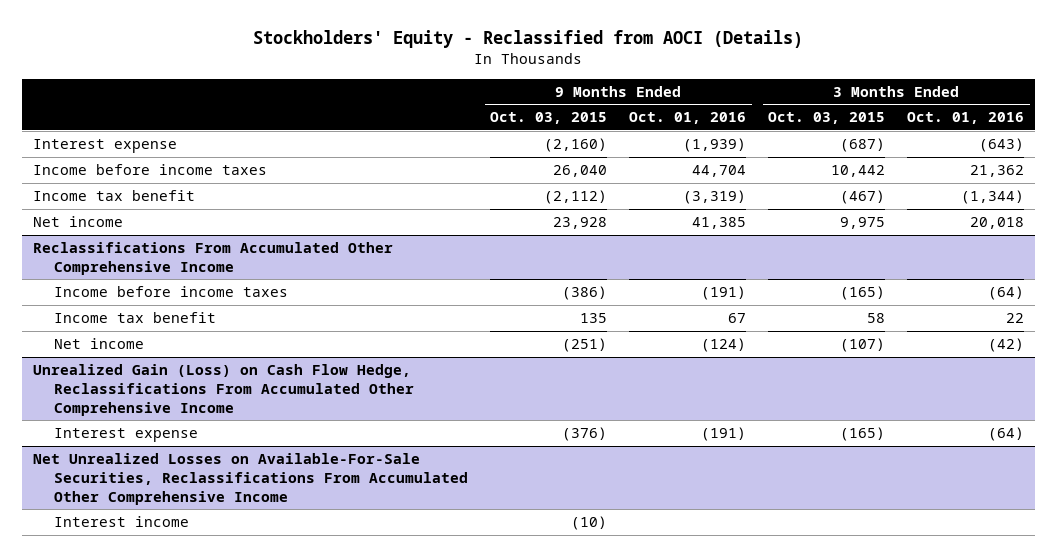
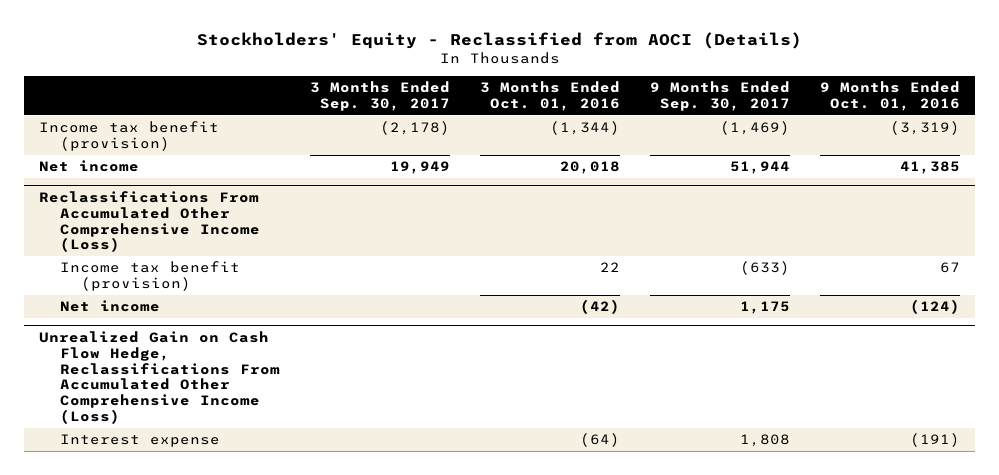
- | 9 Months Ended Oct. 03, 2015 | 9 Months Ended Oct. 01, 2016 | 3 Months Ended Oct. 03, 2015 | 3 Months Ended Oct. 01, 2016
+ | 3 Months Ended Sep. 30, 2017 | 3 Months Ended Oct. 01, 2016 | 9 Months Ended Sep. 30, 2017 | 9 Months Ended Oct. 01, 2016
- Interest expense | (2,160) | (1,939) | (687) | (643)
- Income before income taxes | 26,040 | 44,704 | 10,442 | 21,362
- Income tax benefit | (2,112) | (3,319) | (467) | (1,344)
+ Income tax benefit (provision) | (2,178) | (1,344) | (1,469) | (3,319)
- Reclassifications From Accumulated Other Comprehensive Income
- Income before income taxes | (386) | (191) | (165) | (64)
- Income tax benefit | 135 | 67 | 58 | 22
+ Reclassifications From Accumulated Other Comprehensive Income (Loss)
+ Income tax benefit (provision) | | 22 | (633) | 67
- Unrealized Gain (Loss) on Cash Flow Hedge, Reclassifications From Accumulated Other Comprehensive Income
+ Unrealized Gain on Cash Flow Hedge, Reclassifications From Accumulated Other Comprehensive Income (Loss)
- Net Unrealized Losses on Available-For-Sale Securities, Reclassifications From Accumulated Other Comprehensive Income
- Interest income | (10) | | |

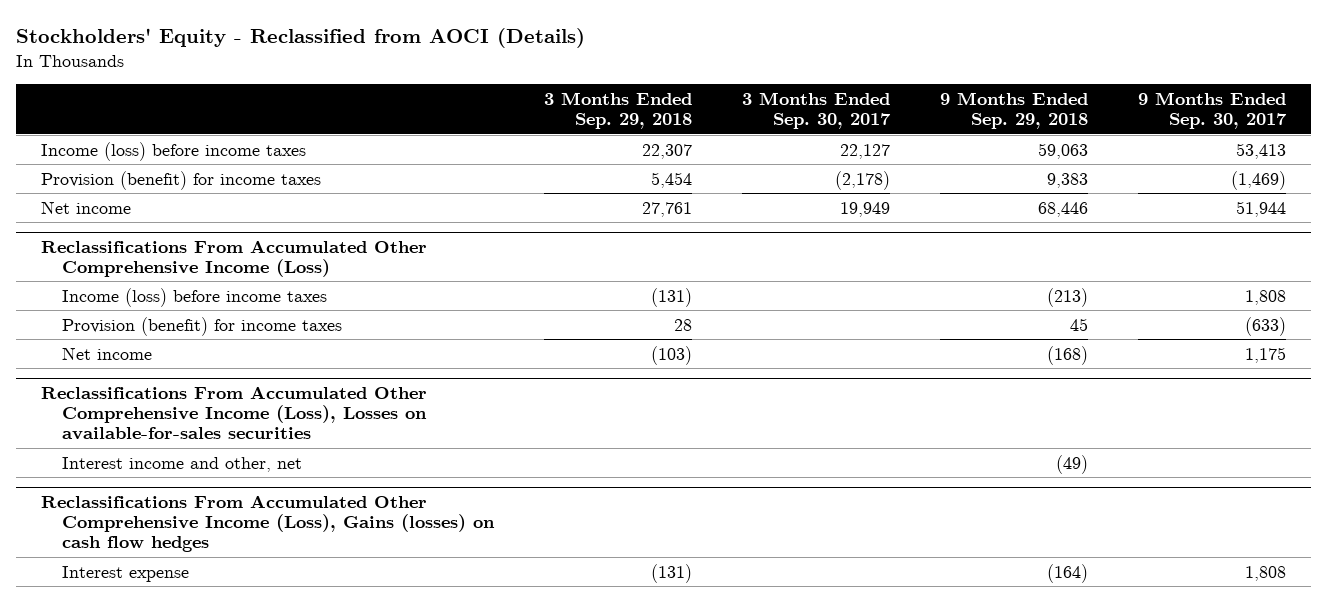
- | 3 Months Ended Sep. 30, 2017 | 3 Months Ended Oct. 01, 2016 | 9 Months Ended Sep. 30, 2017 | 9 Months Ended Oct. 01, 2016
+ | 3 Months Ended Sep. 29, 2018 | 3 Months Ended Sep. 30, 2017 | 9 Months Ended Sep. 29, 2018 | 9 Months Ended Sep. 30, 2017
- Income tax benefit (provision) | (2,178) | (1,344) | (1,469) | (3,319)
+ Income (loss) before income taxes | 22,307 | 22,127 | 59,063 | 53,413
+ Provision (benefit) for income taxes | 5,454 | (2,178) | 9,383 | (1,469)
@ Reclassifications From Accumulated Other Comprehensive Income (Loss)
- Income tax benefit (provision) | | 22 | (633) | 67
+ Income (loss) before income taxes | (131) | | (213) | 1,808
+ Provision (benefit) for income taxes | 28 | | 45 | (633)
- Unrealized Gain on Cash Flow Hedge, Reclassifications From Accumulated Other Comprehensive Income (Loss)
+ Reclassifications From Accumulated Other Comprehensive Income (Loss), Losses on available-for-sales securities
+ Interest income and other, net | | | (49) |
+ Reclassifications From Accumulated Other Comprehensive Income (Loss), Gains (losses) on cash flow hedges

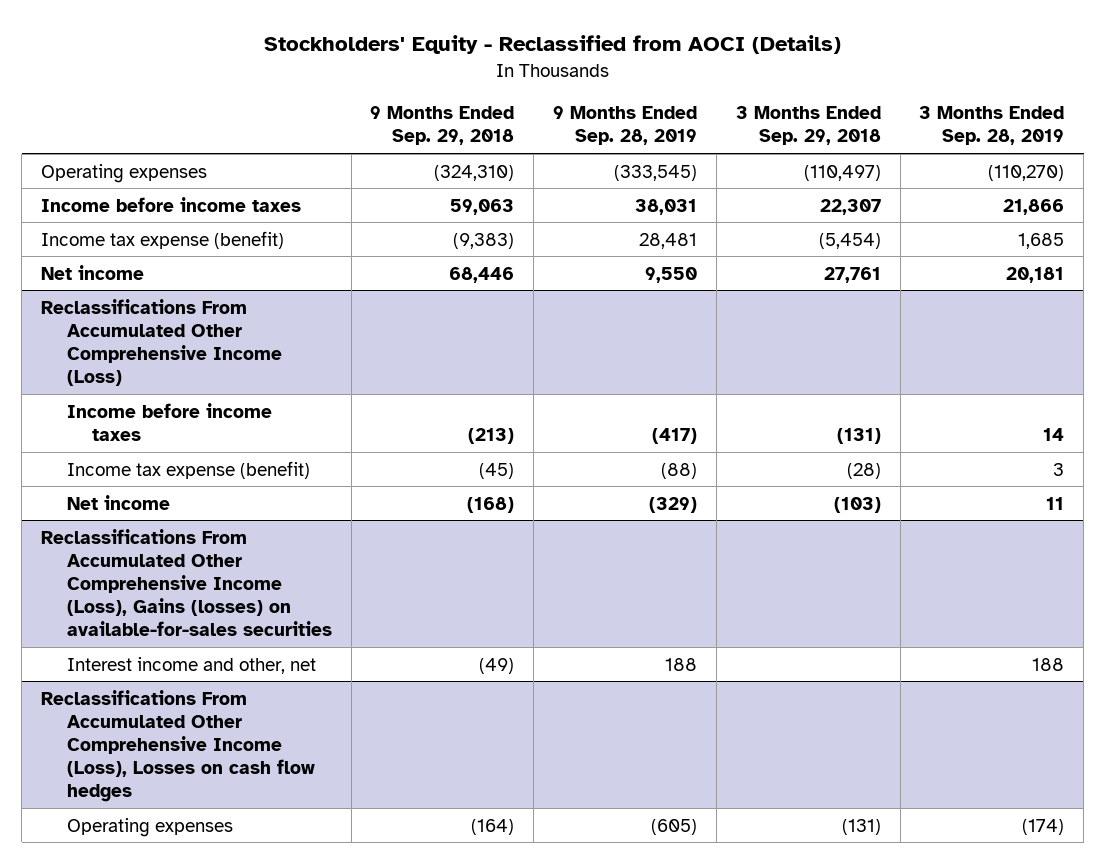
- | 3 Months Ended Sep. 29, 2018 | 3 Months Ended Sep. 30, 2017 | 9 Months Ended Sep. 29, 2018 | 9 Months Ended Sep. 30, 2017
+ | 9 Months Ended Sep. 29, 2018 | 9 Months Ended Sep. 28, 2019 | 3 Months Ended Sep. 29, 2018 | 3 Months Ended Sep. 28, 2019
- Income (loss) before income taxes | 22,307 | 22,127 | 59,063 | 53,413
- Provision (benefit) for income taxes | 5,454 | (2,178) | 9,383 | (1,469)
+ Operating expenses | (324,310) | (333,545) | (110,497) | (110,270)
+ Income before income taxes | 59,063 | 38,031 | 22,307 | 21,866
+ Income tax expense (benefit) | (9,383) | 28,481 | (5,454) | 1,685
@ Reclassifications From Accumulated Other Comprehensive Income (Loss)
- Income (loss) before income taxes | (131) | | (213) | 1,808
- Provision (benefit) for income taxes | 28 | | 45 | (633)
+ Income before income taxes | (213) | (417) | (131) | 14
+ Income tax expense (benefit) | (45) | (88) | (28) | 3
- Reclassifications From Accumulated Other Comprehensive Income (Loss), Losses on available-for-sales securities
+ Reclassifications From Accumulated Other Comprehensive Income (Loss), Gains (losses) on available-for-sales securities
- Reclassifications From Accumulated Other Comprehensive Income (Loss), Gains (losses) on cash flow hedges
- Interest expense | (131) | | (164) | 1,808
+ Reclassifications From Accumulated Other Comprehensive Income (Loss), Losses on cash flow hedges
+ Operating expenses | (164) | (605) | (131) | (174)

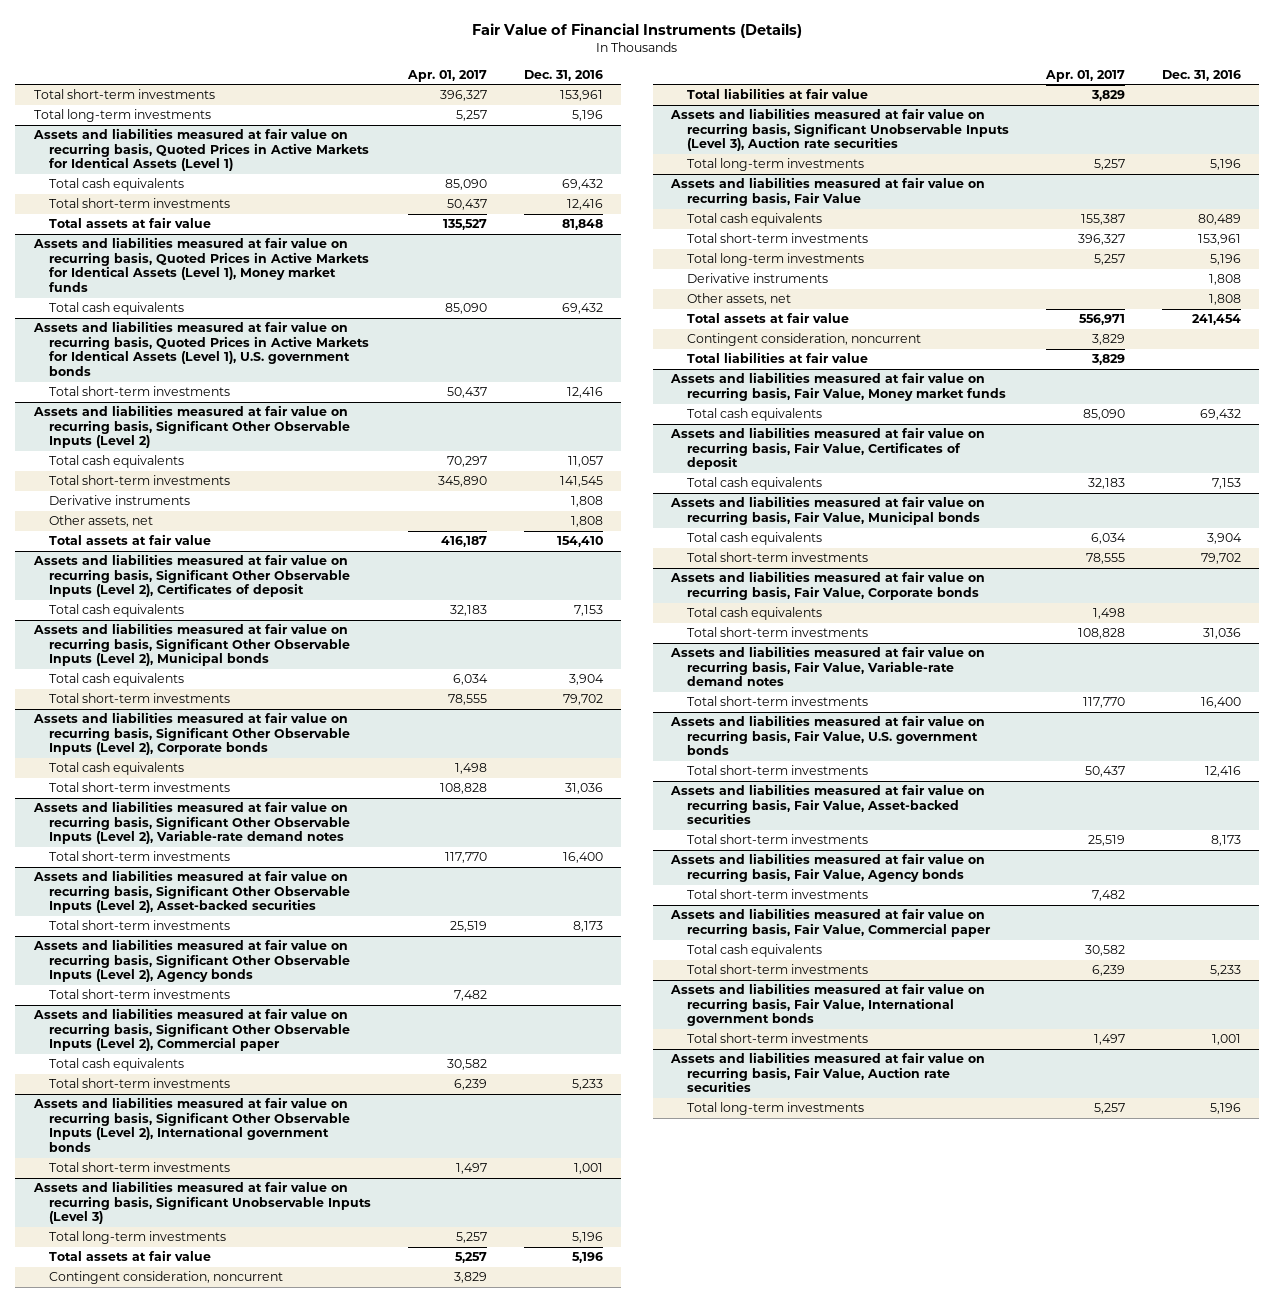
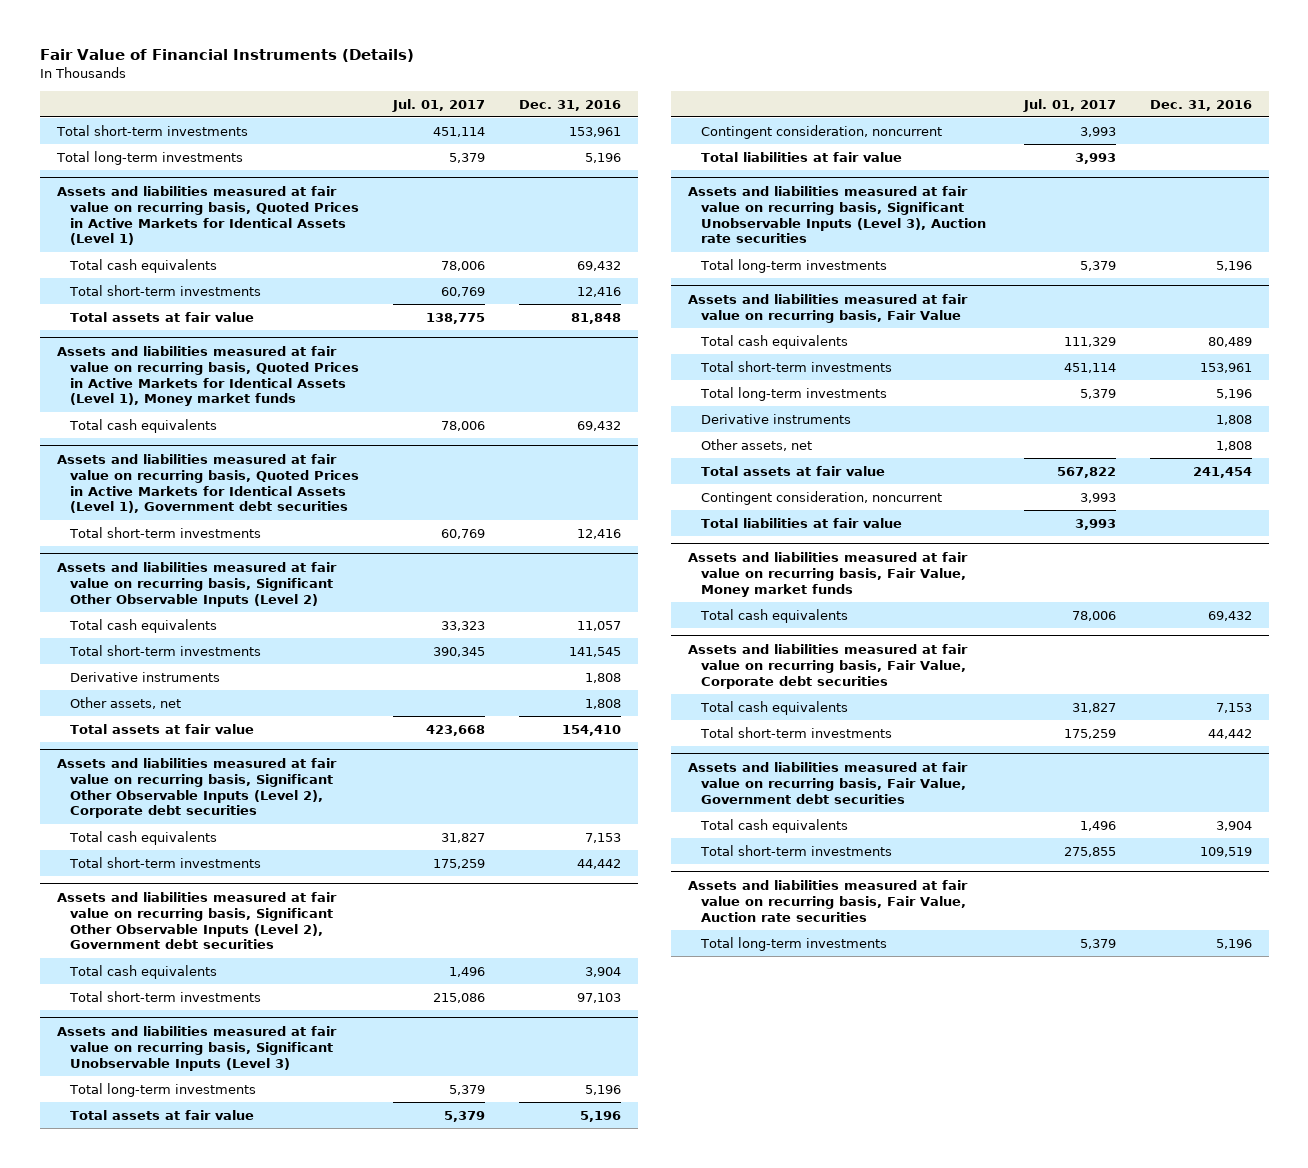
- | Apr. 01, 2017 | Dec. 31, 2016
+ | Jul. 01, 2017 | Dec. 31, 2016
- Assets and liabilities measured at fair value on recurring basis, Quoted Prices in Active Markets for Identical Assets (Level 1), U.S. government bonds
+ Assets and liabilities measured at fair value on recurring basis, Quoted Prices in Active Markets for Identical Assets (Level 1), Government debt securities
- Assets and liabilities measured at fair value on recurring basis, Significant Other Observable Inputs (Level 2), Certificates of deposit
+ Assets and liabilities measured at fair value on recurring basis, Significant Other Observable Inputs (Level 2), Corporate debt securities
- Assets and liabilities measured at fair value on recurring basis, Significant Other Observable Inputs (Level 2), Municipal bonds
+ Total short-term investments | 175,259 | 44,442
+ Assets and liabilities measured at fair value on recurring basis, Significant Other Observable Inputs (Level 2), Government debt securities
- Total short-term investments | 78,555 | 79,702
- Assets and liabilities measured at fair value on recurring basis, Significant Other Observable Inputs (Level 2), Corporate bonds
- Total cash equivalents | 1,498 |
- Total short-term investments | 108,828 | 31,036
- Assets and liabilities measured at fair value on recurring basis, Significant Other Observable Inputs (Level 2), Variable-rate demand notes
- Total short-term investments | 117,770 | 16,400
- Assets and liabilities measured at fair value on recurring basis, Significant Other Observable Inputs (Level 2), Asset-backed securities
- Total short-term investments | 25,519 | 8,173
- Assets and liabilities measured at fair value on recurring basis, Significant Other Observable Inputs (Level 2), Agency bonds
- Total short-term investments | 7,482 |
- Assets and liabilities measured at fair value on recurring basis, Significant Other Observable Inputs (Level 2), Commercial paper
- Total cash equivalents | 30,582 |
- Total short-term investments | 6,239 | 5,233
- Assets and liabilities measured at fair value on recurring basis, Significant Other Observable Inputs (Level 2), International government bonds
- Total short-term investments | 1,497 | 1,001
+ Total short-term investments | 215,086 | 97,103
- Assets and liabilities measured at fair value on recurring basis, Fair Value, Certificates of deposit
+ Assets and liabilities measured at fair value on recurring basis, Fair Value, Corporate debt securities
- Assets and liabilities measured at fair value on recurring basis, Fair Value, Municipal bonds
+ Total short-term investments | 175,259 | 44,442
+ Assets and liabilities measured at fair value on recurring basis, Fair Value, Government debt securities
- Total short-term investments | 78,555 | 79,702
- Assets and liabilities measured at fair value on recurring basis, Fair Value, Corporate bonds
- Total cash equivalents | 1,498 |
- Total short-term investments | 108,828 | 31,036
- Assets and liabilities measured at fair value on recurring basis, Fair Value, Variable-rate demand notes
- Total short-term investments | 117,770 | 16,400
- Assets and liabilities measured at fair value on recurring basis, Fair Value, U.S. government bonds
- Total short-term investments | 50,437 | 12,416
- Assets and liabilities measured at fair value on recurring basis, Fair Value, Asset-backed securities
- Total short-term investments | 25,519 | 8,173
- Assets and liabilities measured at fair value on recurring basis, Fair Value, Agency bonds
- Total short-term investments | 7,482 |
- Assets and liabilities measured at fair value on recurring basis, Fair Value, Commercial paper
- Total cash equivalents | 30,582 |
- Total short-term investments | 6,239 | 5,233
- Assets and liabilities measured at fair value on recurring basis, Fair Value, International government bonds
- Total short-term investments | 1,497 | 1,001
+ Total short-term investments | 275,855 | 109,519

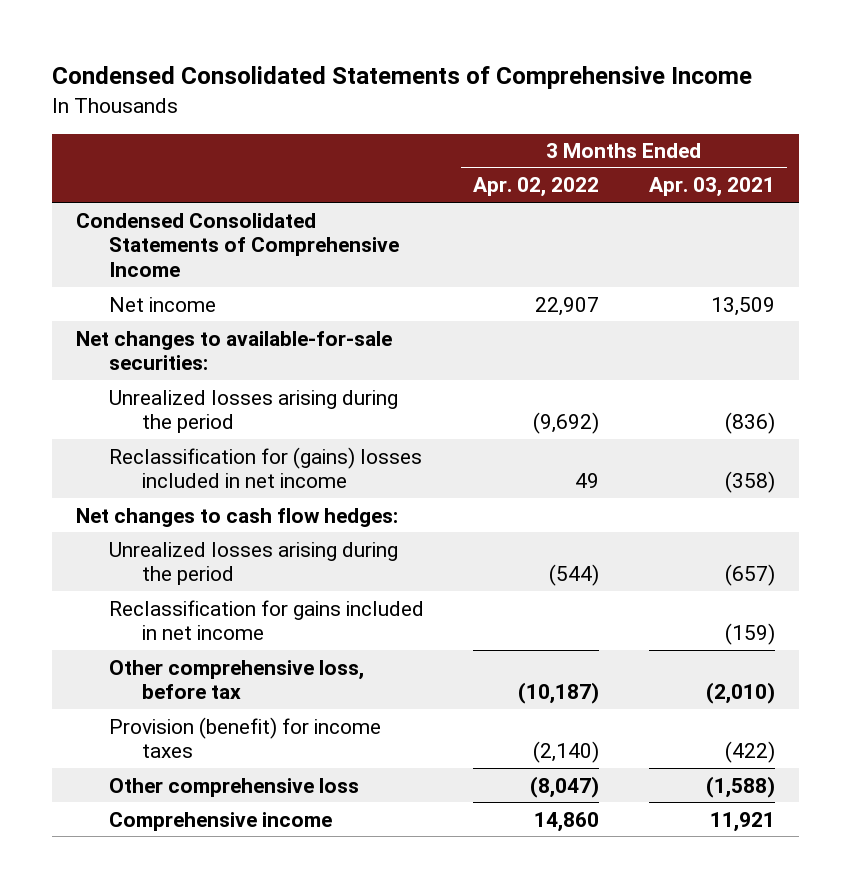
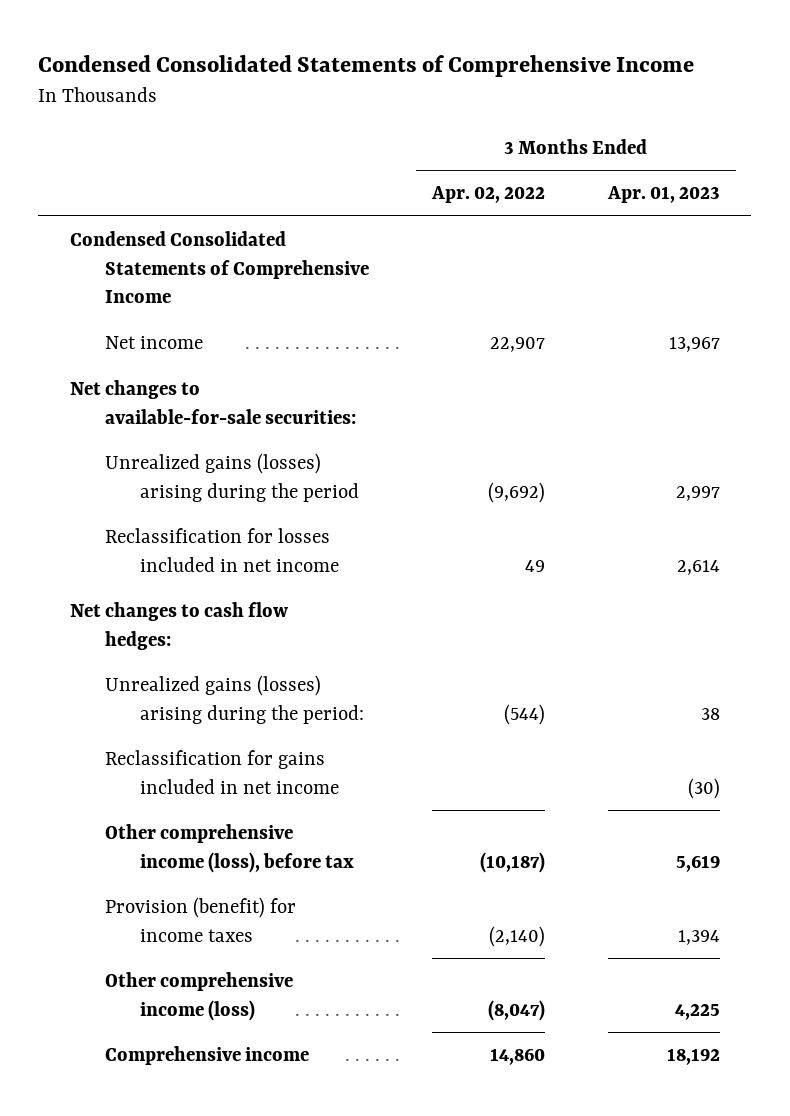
- | 3 Months Ended Apr. 02, 2022 | 3 Months Ended Apr. 03, 2021
+ | 3 Months Ended Apr. 02, 2022 | 3 Months Ended Apr. 01, 2023
- Unrealized losses arising during the period | (9,692) | (836)
- Reclassification for (gains) losses included in net income | 49 | (358)
+ Unrealized gains (losses) arising during the period | (9,692) | 2,997
+ Reclassification for losses included in net income | 49 | 2,614
- Unrealized losses arising during the period | (544) | (657)
+ Unrealized gains (losses) arising during the period: | (544) | 38
- Other comprehensive loss, before tax | (10,187) | (2,010)
+ Other comprehensive income (loss), before tax | (10,187) | 5,619
- Other comprehensive loss | (8,047) | (1,588)
+ Other comprehensive income (loss) | (8,047) | 4,225

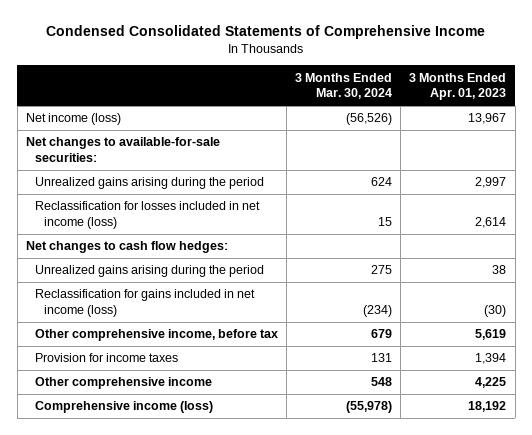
- | 3 Months Ended Apr. 02, 2022 | 3 Months Ended Apr. 01, 2023
+ | 3 Months Ended Mar. 30, 2024 | 3 Months Ended Apr. 01, 2023
- Condensed Consolidated Statements of Comprehensive Income
- Net income | 22,907 | 13,967
+ Net income (loss) | (56,526) | 13,967
- Unrealized gains (losses) arising during the period | (9,692) | 2,997
- Reclassification for losses included in net income | 49 | 2,614
+ Unrealized gains arising during the period | 624 | 2,997
+ Reclassification for losses included in net income (loss) | 15 | 2,614
- Unrealized gains (losses) arising during the period: | (544) | 38
- Reclassification for gains included in net income | | (30)
- Other comprehensive income (loss), before tax | (10,187) | 5,619
- Provision (benefit) for income taxes | (2,140) | 1,394
- Other comprehensive income (loss) | (8,047) | 4,225
- Comprehensive income | 14,860 | 18,192
+ Unrealized gains arising during the period | 275 | 38
+ Reclassification for gains included in net income (loss) | (234) | (30)
+ Other comprehensive income, before tax | 679 | 5,619
+ Provision for income taxes | 131 | 1,394
+ Other comprehensive income | 548 | 4,225
+ Comprehensive income (loss) | (55,978) | 18,192

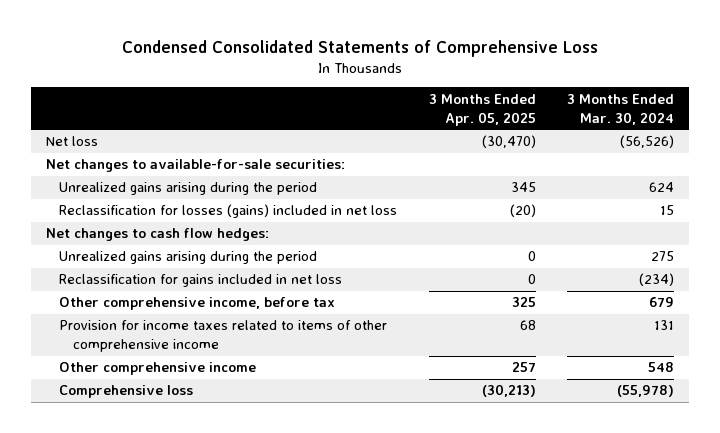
- Condensed Consolidated Statements of Comprehensive Income
+ Condensed Consolidated Statements of Comprehensive Loss
- | 3 Months Ended Mar. 30, 2024 | 3 Months Ended Apr. 01, 2023
+ | 3 Months Ended Apr. 05, 2025 | 3 Months Ended Mar. 30, 2024
- Net income (loss) | (56,526) | 13,967
+ Net loss | (30,470) | (56,526)
- Reclassification for losses included in net income (loss) | 15 | 2,614
+ Reclassification for losses (gains) included in net loss | (20) | 15
- Reclassification for gains included in net income (loss) | (234) | (30)
+ Reclassification for gains included in net loss | 0 | (234)
- Provision for income taxes | 131 | 1,394
+ Provision for income taxes related to items of other comprehensive income | 68 | 131
- Comprehensive income (loss) | (55,978) | 18,192
+ Comprehensive loss | (30,213) | (55,978)

